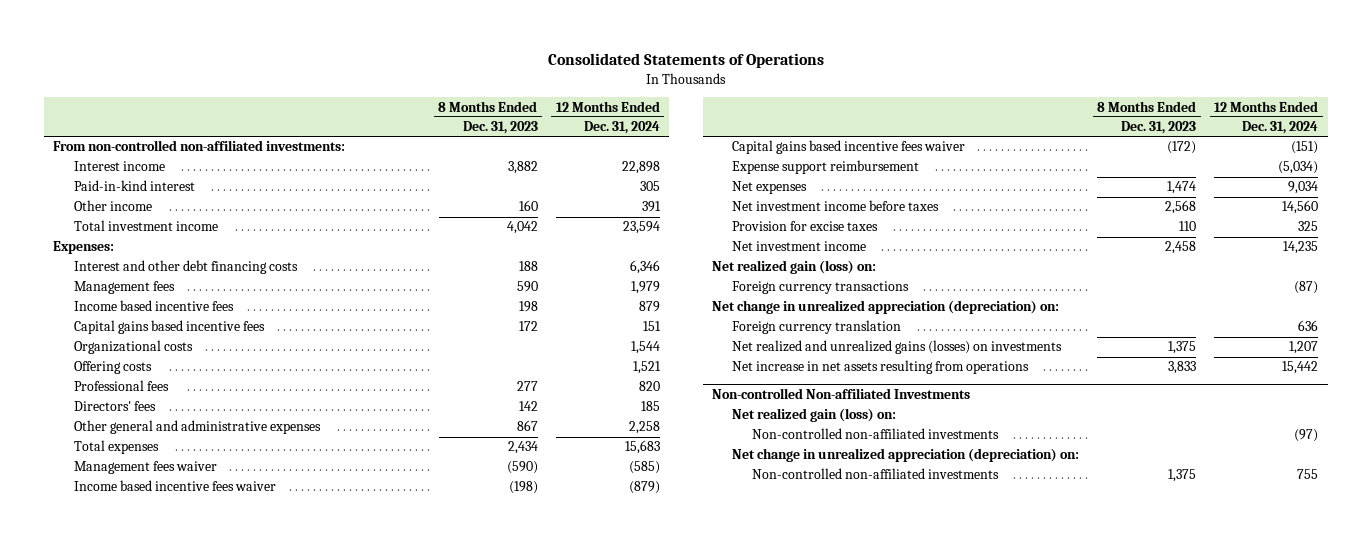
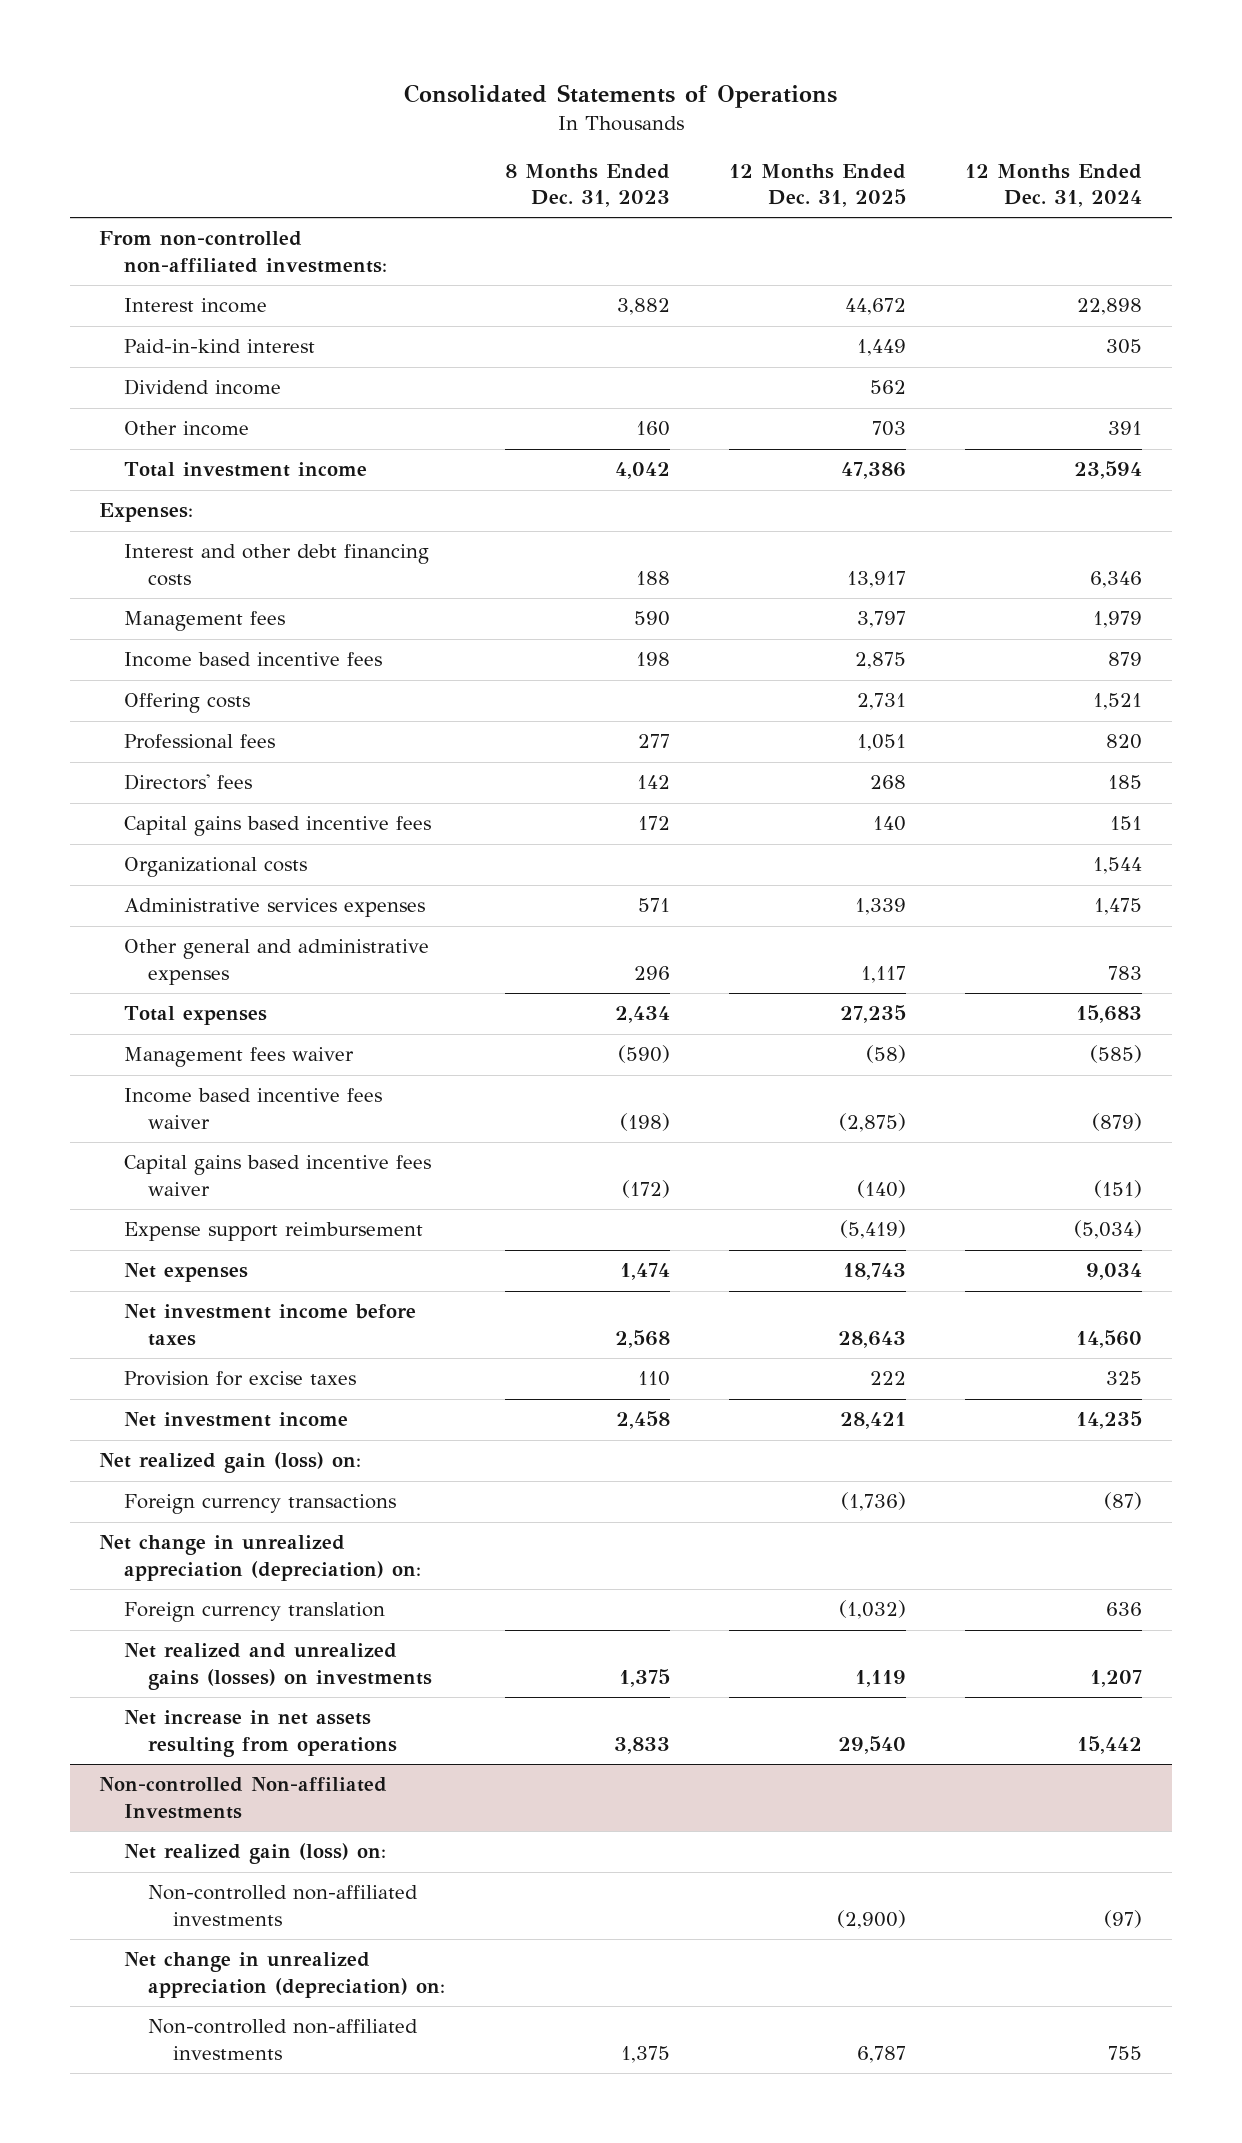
- | 8 Months Ended Dec. 31, 2023 | 12 Months Ended Dec. 31, 2024
+ | 8 Months Ended Dec. 31, 2023 | 12 Months Ended Dec. 31, 2025 | 12 Months Ended Dec. 31, 2024
+ Dividend income | | 562 |
- Other general and administrative expenses | 867 | 2,258
moved down: Capital gains based incentive fees | 172 | 140 | 151
moved down: Organizational costs | | | 1,544
+ Administrative services expenses | 571 | 1,339 | 1,475
+ Other general and administrative expenses | 296 | 1,117 | 783

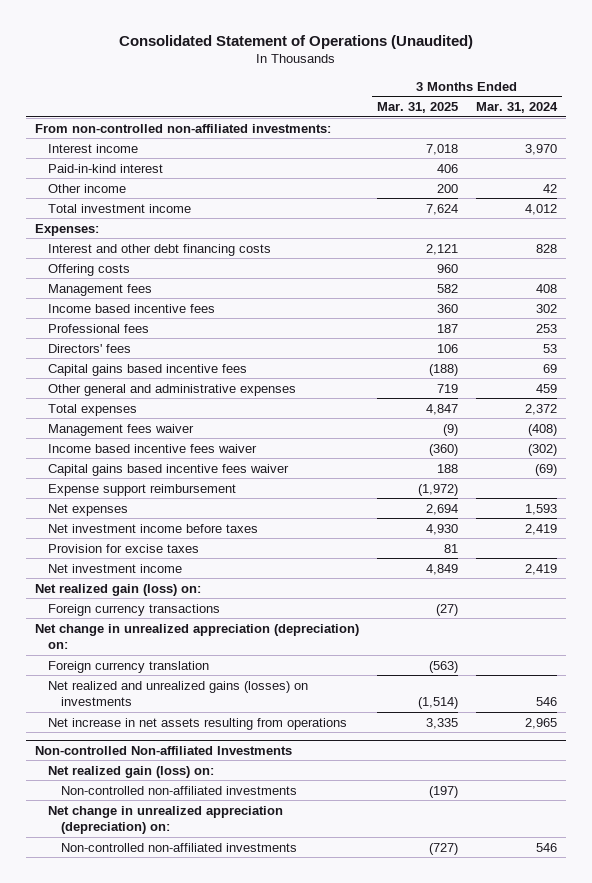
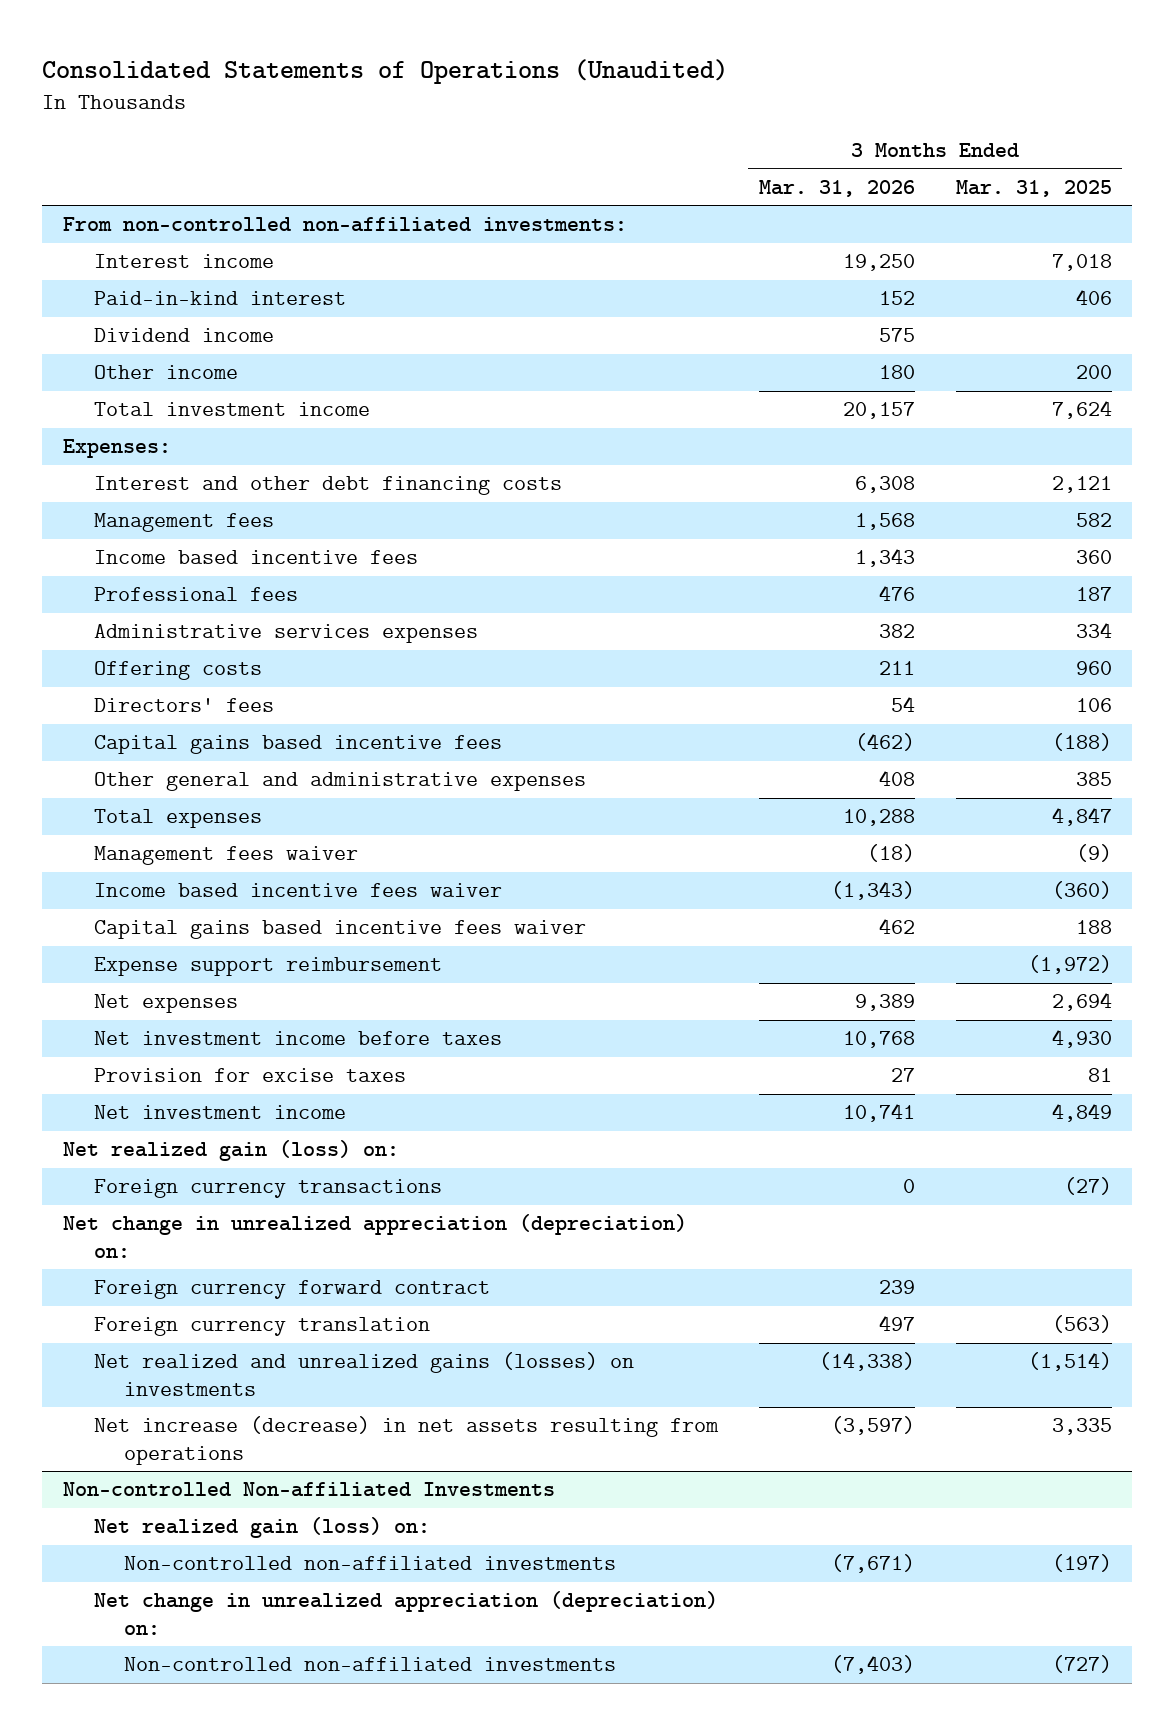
- Consolidated Statement of Operations (Unaudited)
+ Consolidated Statements of Operations (Unaudited)
- | 3 Months Ended Mar. 31, 2025 | 3 Months Ended Mar. 31, 2024
+ | 3 Months Ended Mar. 31, 2026 | 3 Months Ended Mar. 31, 2025
+ Dividend income | 575 |
+ Administrative services expenses | 382 | 334
moved down: Offering costs | 211 | 960
- Other general and administrative expenses | 719 | 459
+ Other general and administrative expenses | 408 | 385
+ Foreign currency forward contract | 239 |
- Net increase in net assets resulting from operations | 3,335 | 2,965
+ Net increase (decrease) in net assets resulting from operations | (3,597) | 3,335

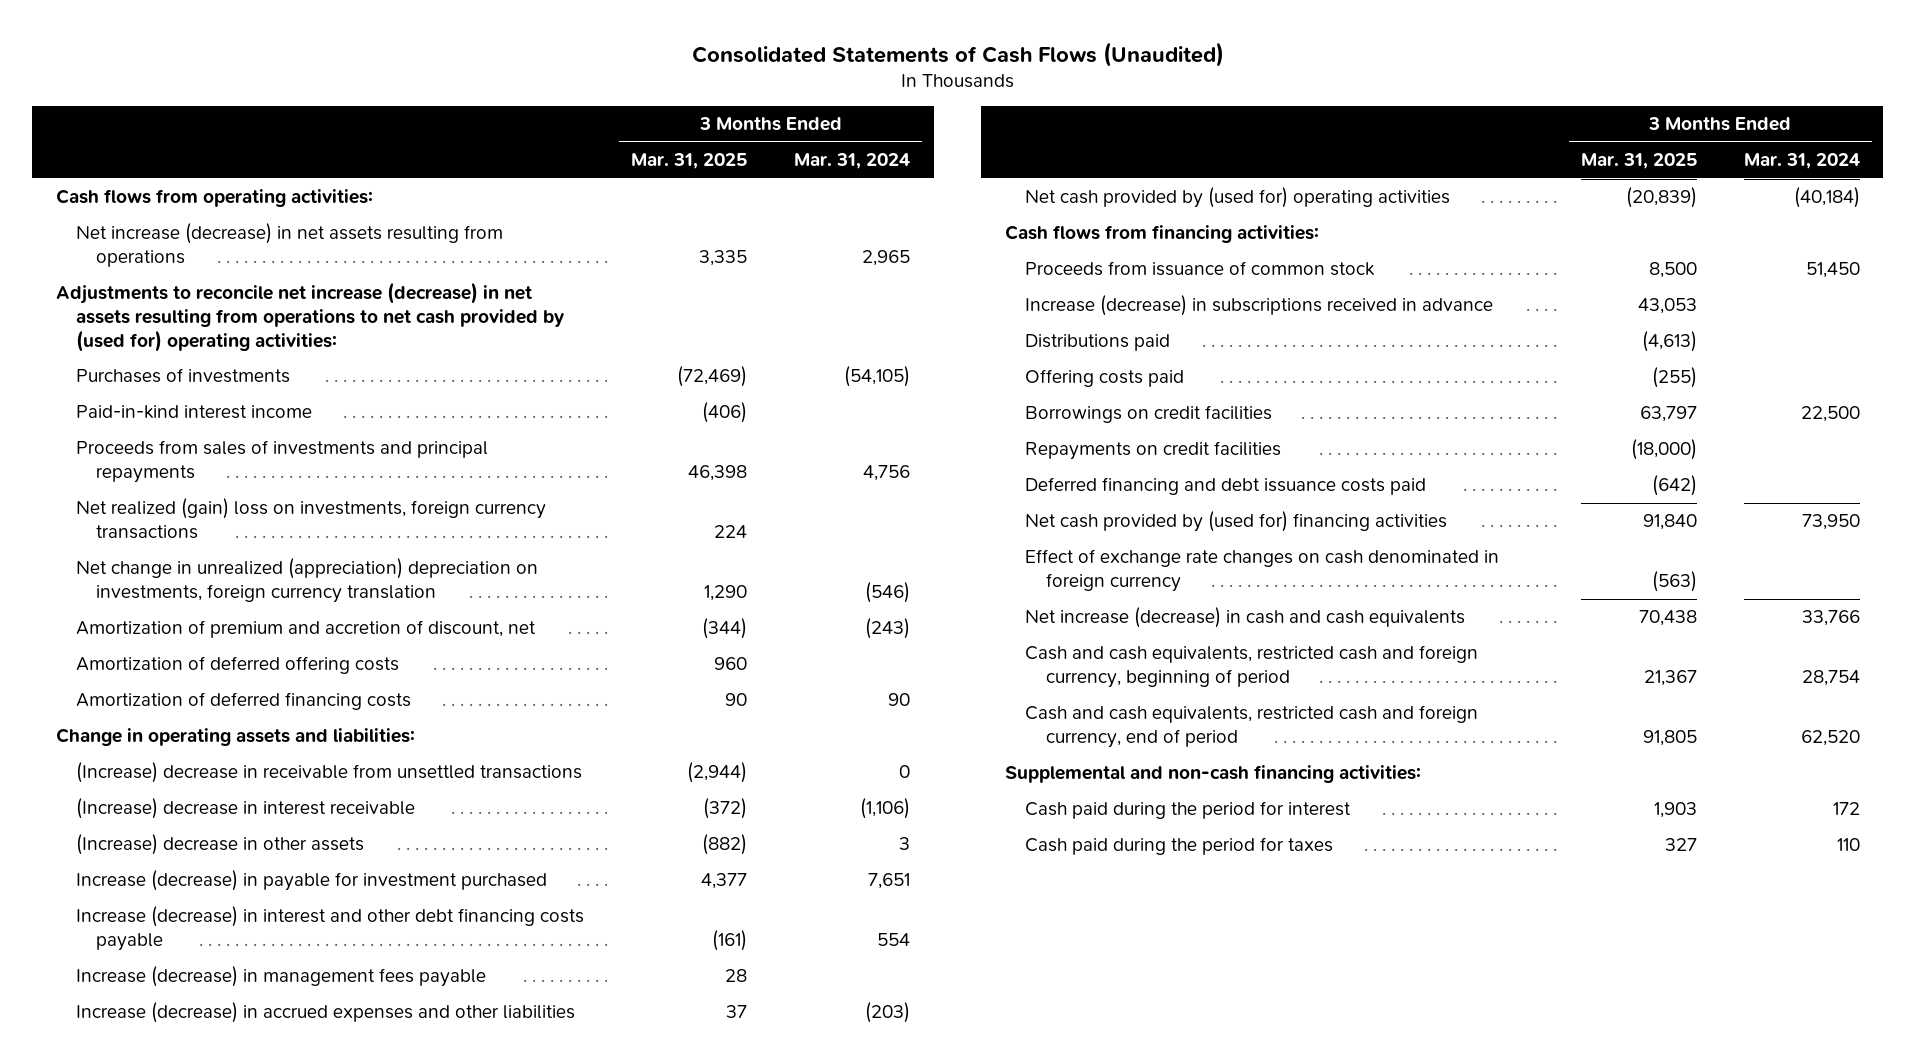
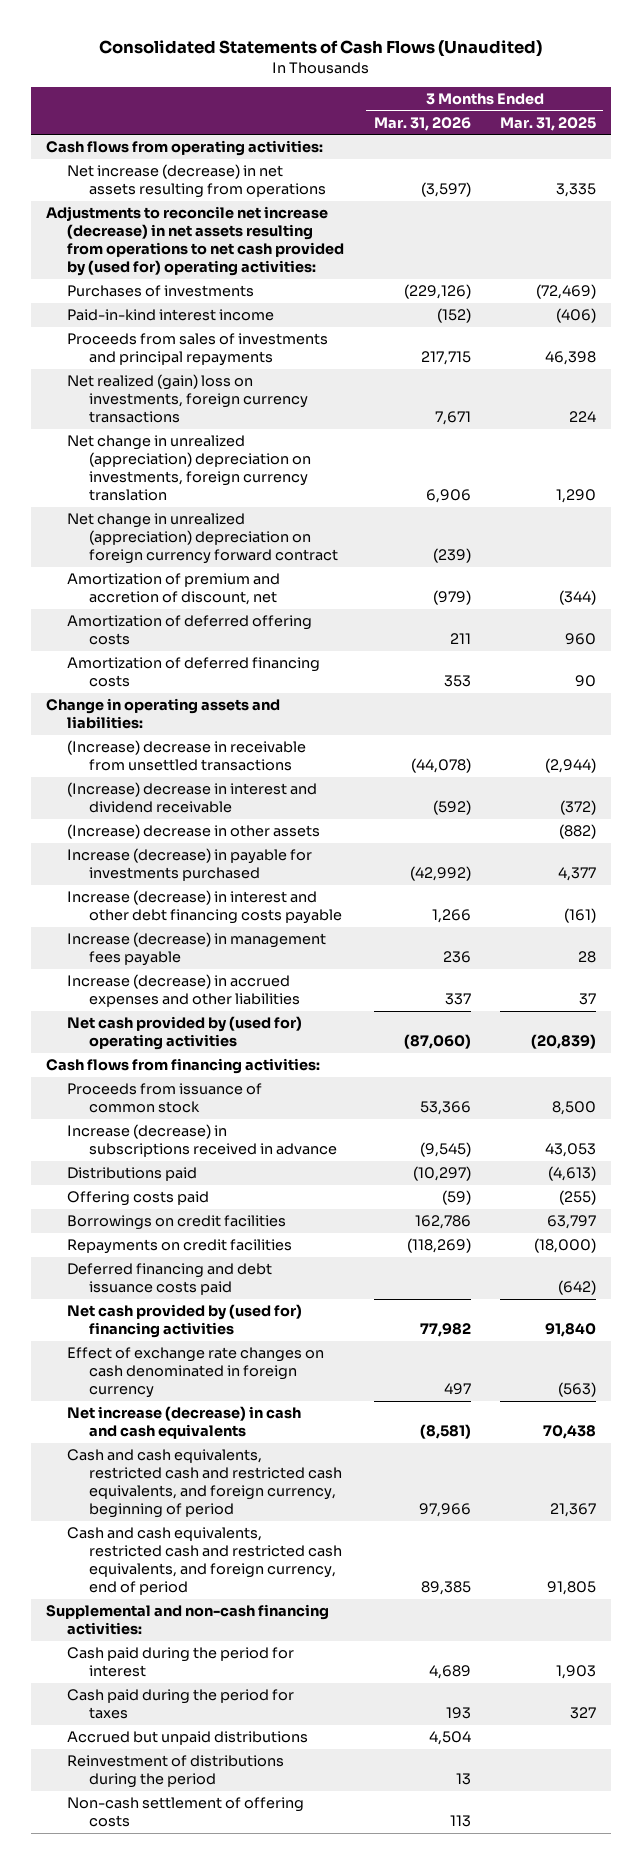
- | 3 Months Ended Mar. 31, 2025 | 3 Months Ended Mar. 31, 2024
+ | 3 Months Ended Mar. 31, 2026 | 3 Months Ended Mar. 31, 2025
+ Net change in unrealized (appreciation) depreciation on foreign currency forward contract | (239) |
- (Increase) decrease in interest receivable | (372) | (1,106)
+ (Increase) decrease in interest and dividend receivable | (592) | (372)
- Increase (decrease) in payable for investment purchased | 4,377 | 7,651
+ Increase (decrease) in payable for investments purchased | (42,992) | 4,377
- Cash and cash equivalents, restricted cash and foreign currency, beginning of period | 21,367 | 28,754
- Cash and cash equivalents, restricted cash and foreign currency, end of period | 91,805 | 62,520
+ Cash and cash equivalents, restricted cash and restricted cash equivalents, and foreign currency, beginning of period | 97,966 | 21,367
+ Cash and cash equivalents, restricted cash and restricted cash equivalents, and foreign currency, end of period | 89,385 | 91,805
+ Accrued but unpaid distributions | 4,504 |
+ Reinvestment of distributions during the period | 13 |
+ Non-cash settlement of offering costs | 113 |

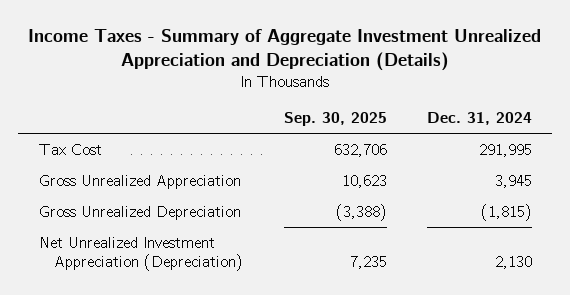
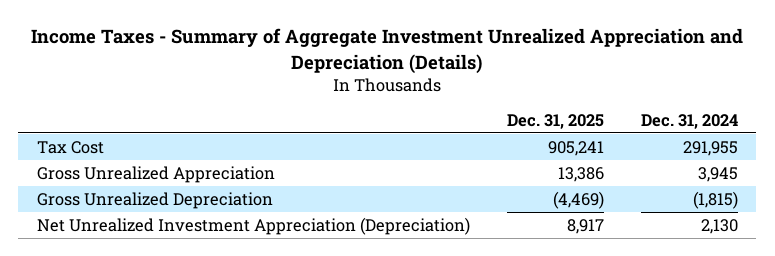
- | Sep. 30, 2025 | Dec. 31, 2024
+ | Dec. 31, 2025 | Dec. 31, 2024
- Tax Cost | 632,706 | 291,995
+ Tax Cost | 905,241 | 291,955

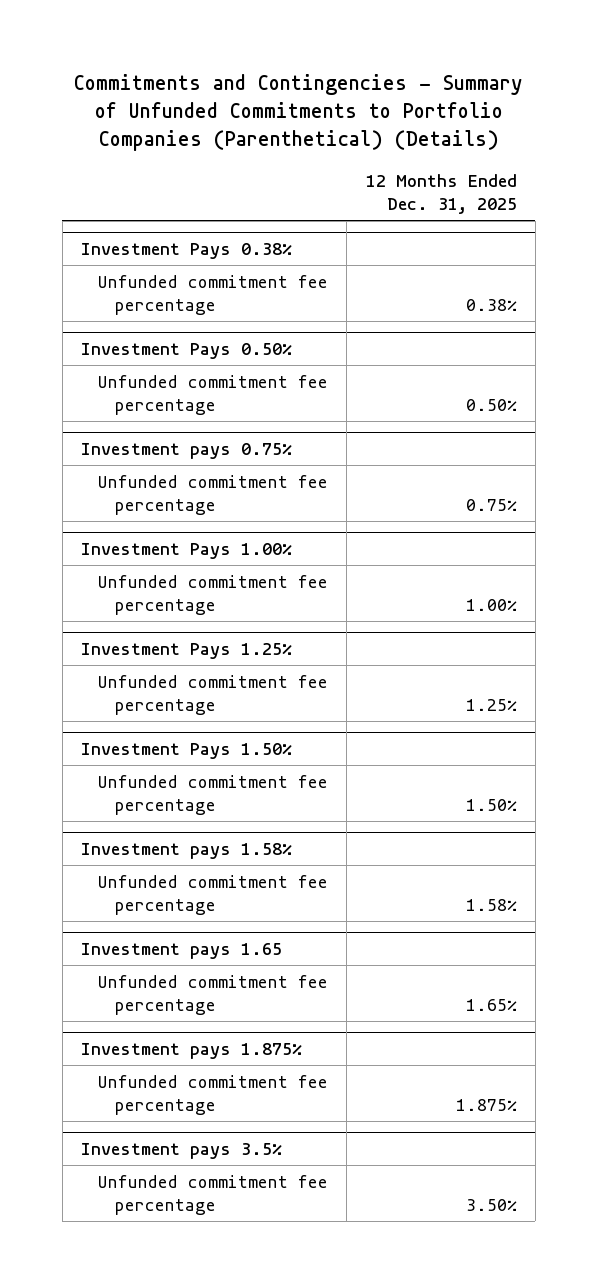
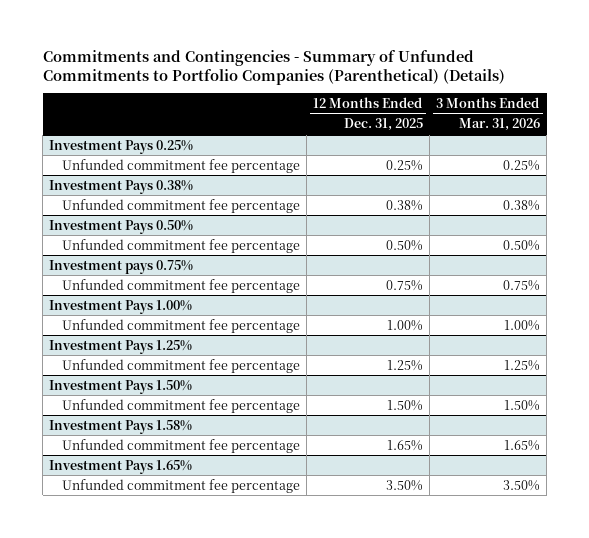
- | 12 Months Ended Dec. 31, 2025
+ | 12 Months Ended Dec. 31, 2025 | 3 Months Ended Mar. 31, 2026
+ Investment Pays 0.25%
+ Unfunded commitment fee percentage | 0.25% | 0.25%
- Investment pays 1.58%
- Unfunded commitment fee percentage | 1.58%
- Investment pays 1.65
+ Investment Pays 1.58%
- Investment pays 1.875%
- Unfunded commitment fee percentage | 1.875%
- Investment pays 3.5%
+ Investment Pays 1.65%

